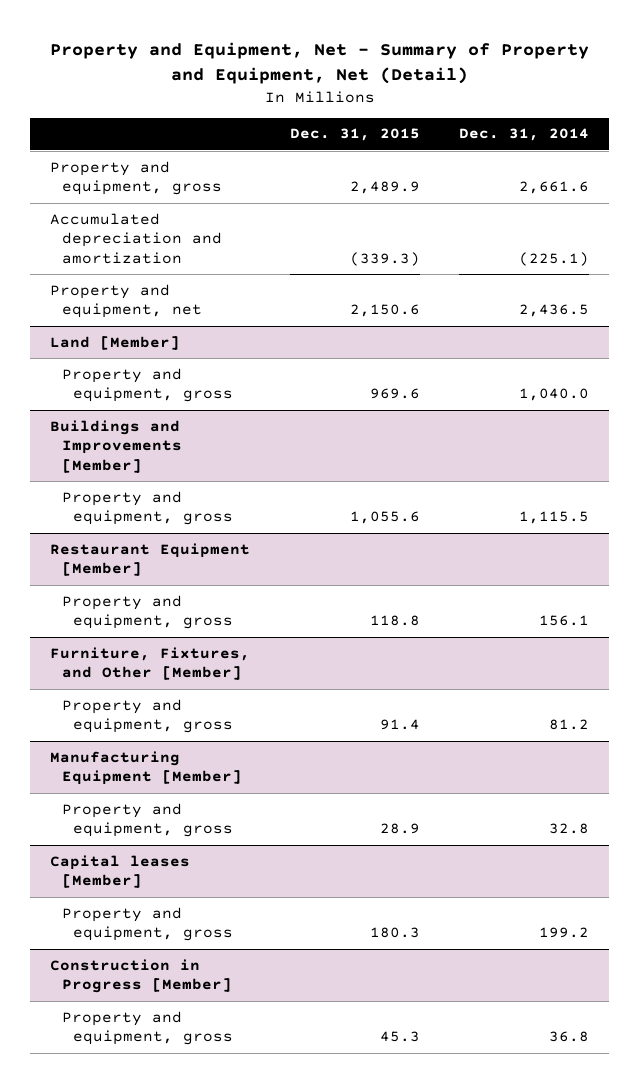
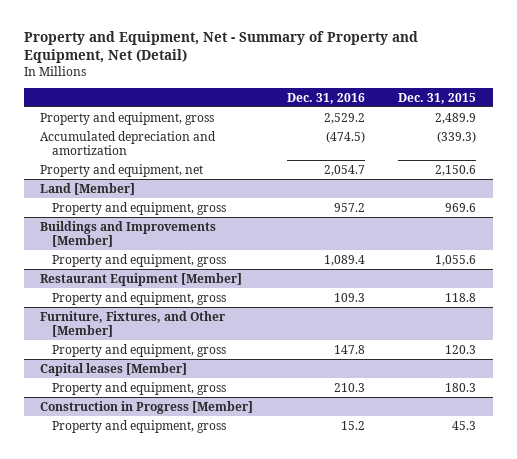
- | Dec. 31, 2015 | Dec. 31, 2014
+ | Dec. 31, 2016 | Dec. 31, 2015
@ Furniture, Fixtures, and Other [Member]
- Property and equipment, gross | 91.4 | 81.2
- Manufacturing Equipment [Member]
- Property and equipment, gross | 28.9 | 32.8
@ Furniture, Fixtures, and Other [Member]
+ Property and equipment, gross | 147.8 | 120.3

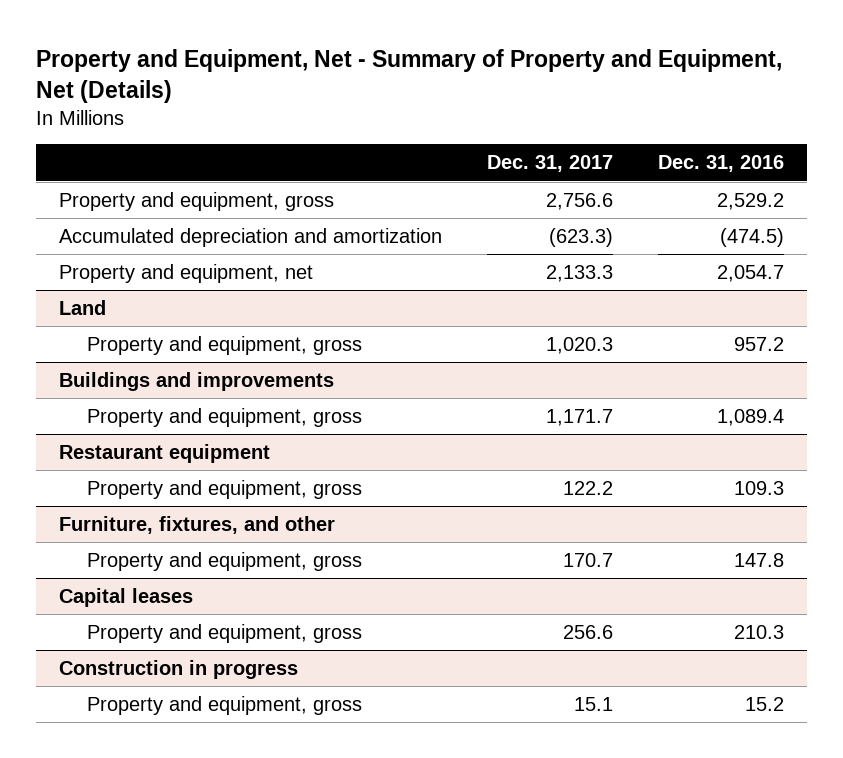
- Property and Equipment, Net - Summary of Property and Equipment, Net (Detail)
+ Property and Equipment, Net - Summary of Property and Equipment, Net (Details)
- | Dec. 31, 2016 | Dec. 31, 2015
+ | Dec. 31, 2017 | Dec. 31, 2016
- Land [Member]
+ Land
- Buildings and Improvements [Member]
+ Buildings and improvements
- Restaurant Equipment [Member]
+ Restaurant equipment
- Furniture, Fixtures, and Other [Member]
+ Furniture, fixtures, and other
- Capital leases [Member]
+ Capital leases
- Construction in Progress [Member]
+ Construction in progress

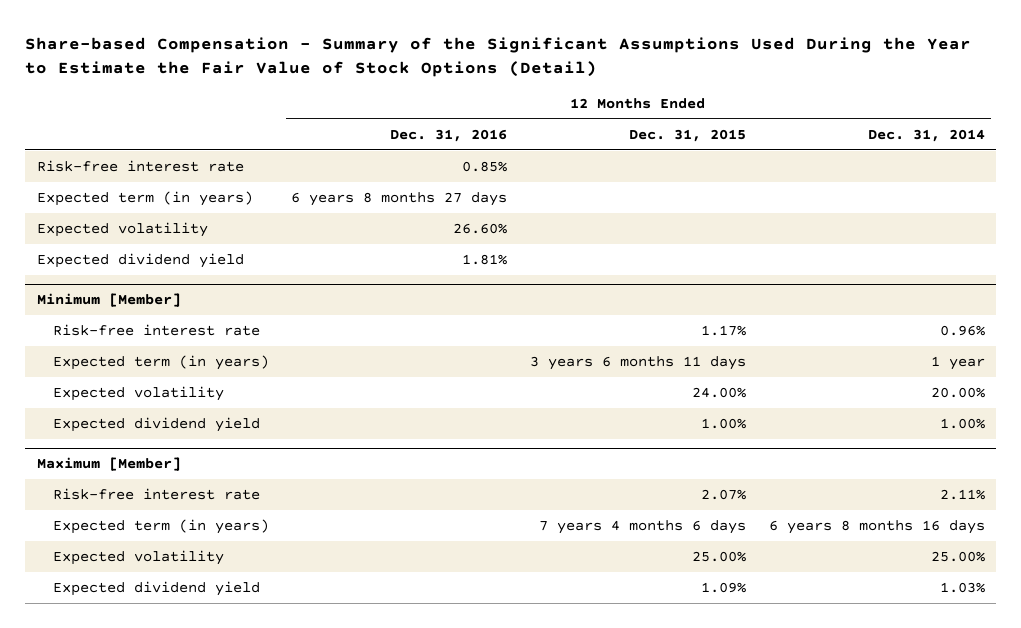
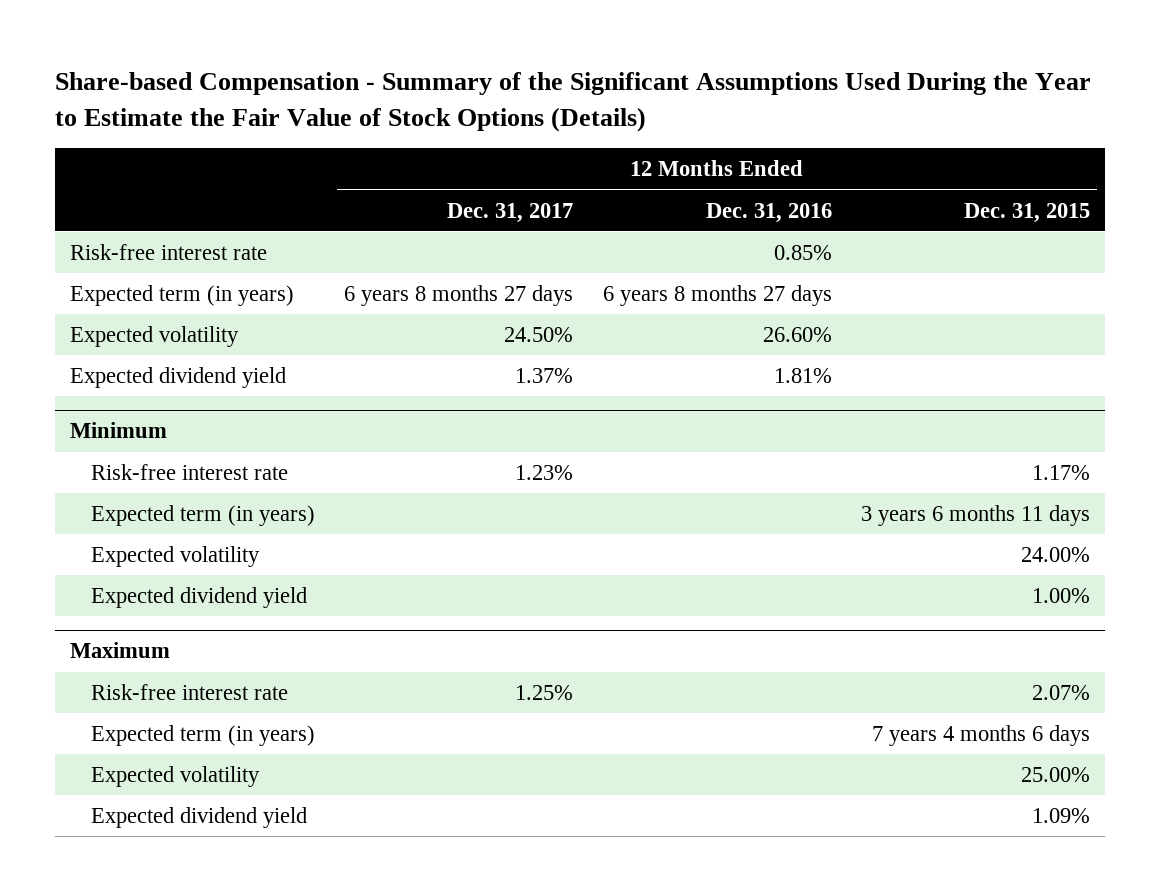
- Share-based Compensation - Summary of the Significant Assumptions Used During the Year to Estimate the Fair Value of Stock Options (Detail)
+ Share-based Compensation - Summary of the Significant Assumptions Used During the Year to Estimate the Fair Value of Stock Options (Details)
- | 12 Months Ended Dec. 31, 2016 | 12 Months Ended Dec. 31, 2015 | 12 Months Ended Dec. 31, 2014
+ | 12 Months Ended Dec. 31, 2017 | 12 Months Ended Dec. 31, 2016 | 12 Months Ended Dec. 31, 2015
- Minimum [Member]
+ Minimum
- Maximum [Member]
+ Maximum

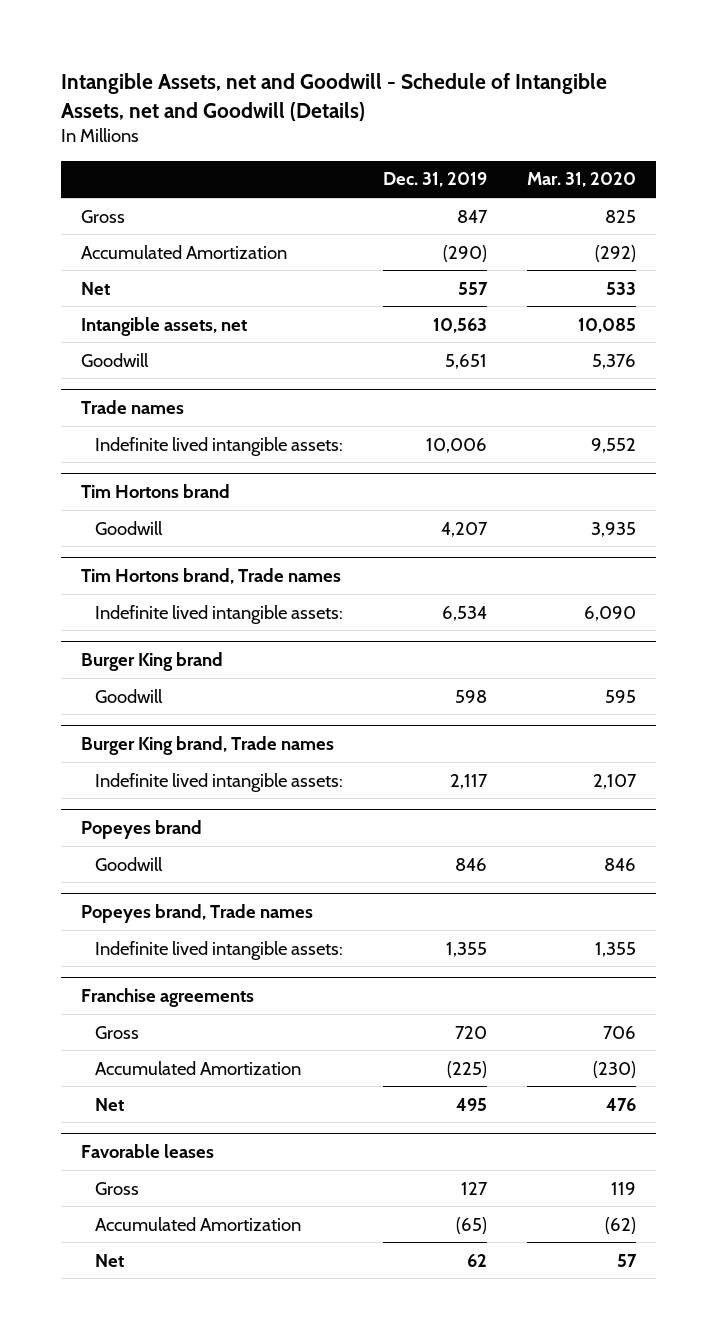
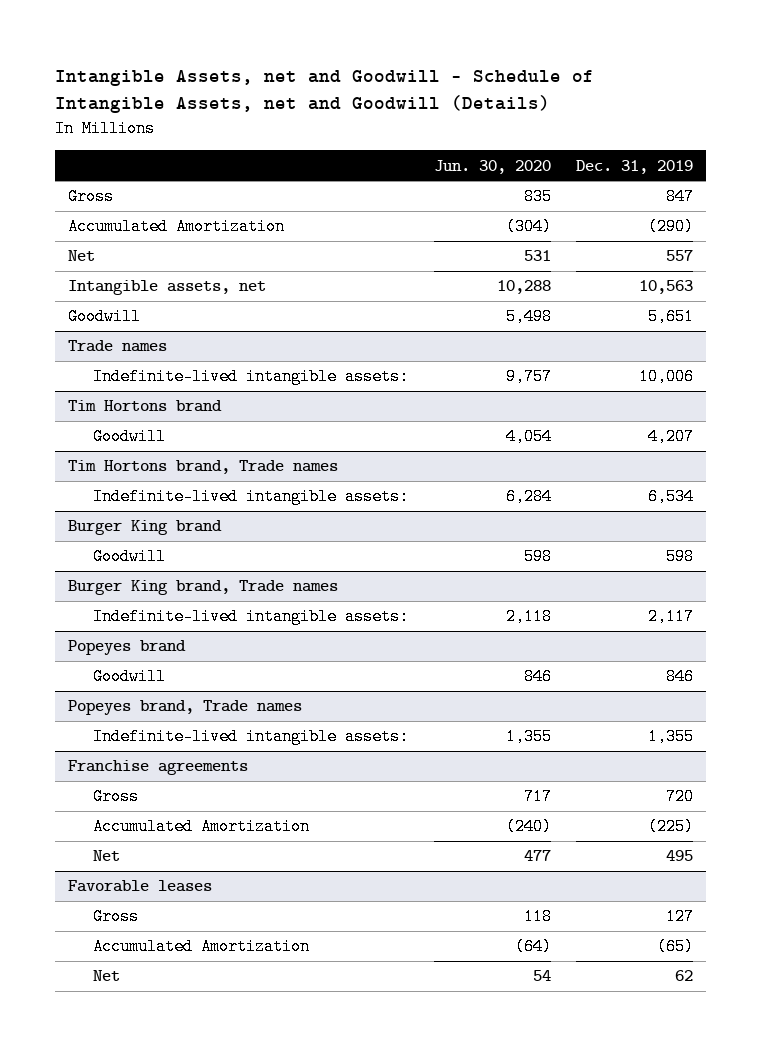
- | Dec. 31, 2019 | Mar. 31, 2020
+ | Jun. 30, 2020 | Dec. 31, 2019
@ Trade names
- Indefinite lived intangible assets: | 10,006 | 9,552
+ Indefinite-lived intangible assets: | 9,757 | 10,006
@ Tim Hortons brand, Trade names
- Indefinite lived intangible assets: | 6,534 | 6,090
+ Indefinite-lived intangible assets: | 6,284 | 6,534
@ Burger King brand, Trade names
- Indefinite lived intangible assets: | 2,117 | 2,107
+ Indefinite-lived intangible assets: | 2,118 | 2,117
@ Popeyes brand, Trade names
- Indefinite lived intangible assets: | 1,355 | 1,355
+ Indefinite-lived intangible assets: | 1,355 | 1,355

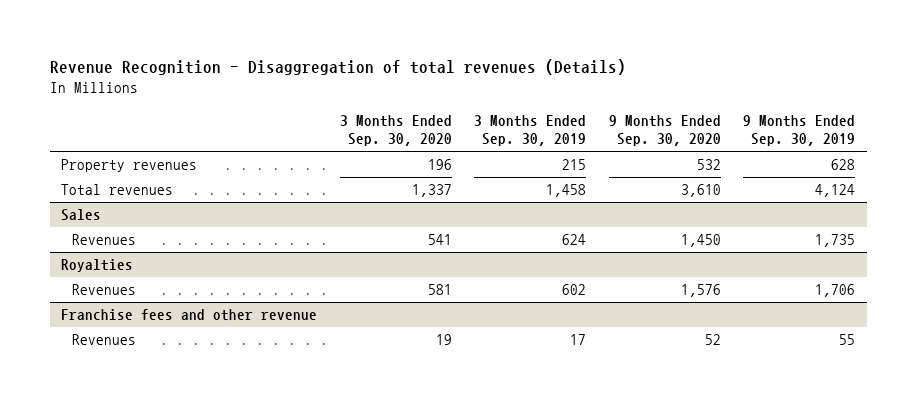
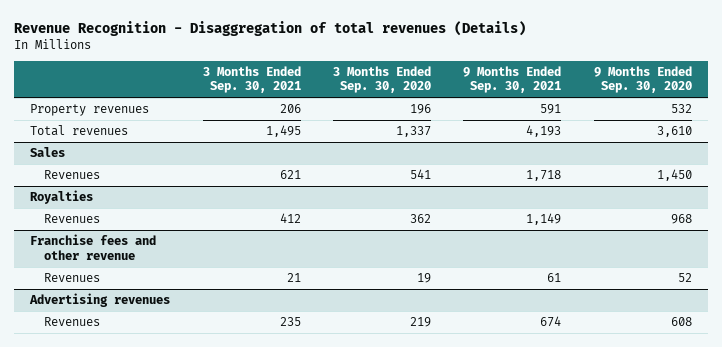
- | 3 Months Ended Sep. 30, 2020 | 3 Months Ended Sep. 30, 2019 | 9 Months Ended Sep. 30, 2020 | 9 Months Ended Sep. 30, 2019
+ | 3 Months Ended Sep. 30, 2021 | 3 Months Ended Sep. 30, 2020 | 9 Months Ended Sep. 30, 2021 | 9 Months Ended Sep. 30, 2020
@ Royalties
- Revenues | 581 | 602 | 1,576 | 1,706
+ Revenues | 412 | 362 | 1,149 | 968
+ Advertising revenues
+ Revenues | 235 | 219 | 674 | 608

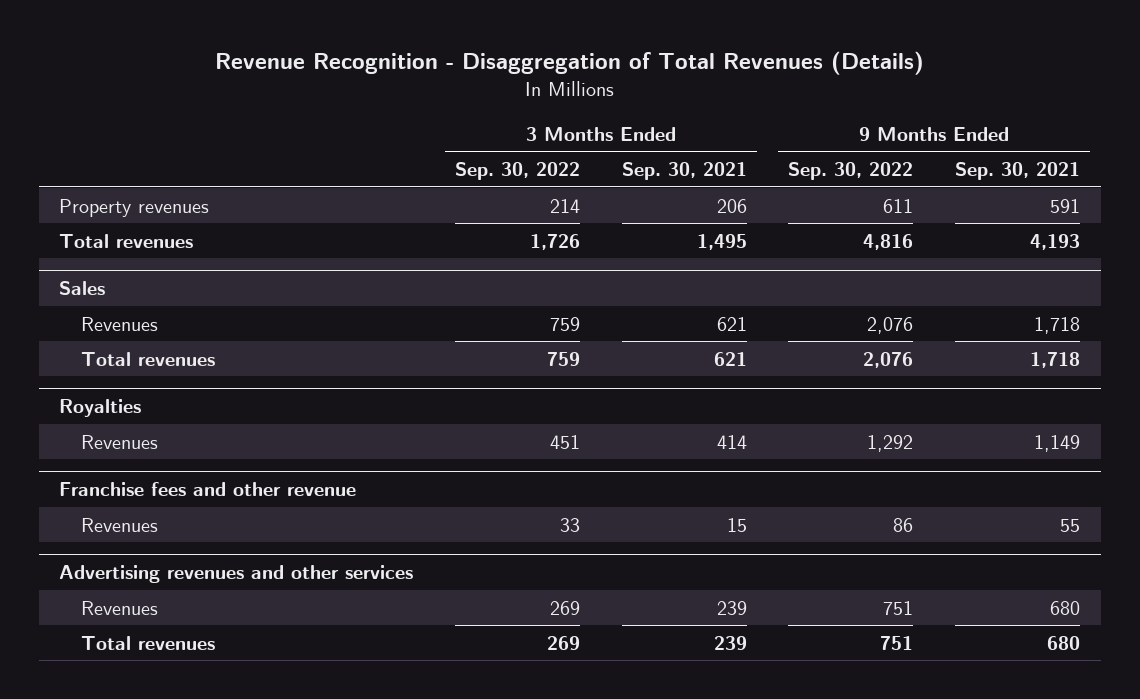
- Revenue Recognition - Disaggregation of total revenues (Details)
+ Revenue Recognition - Disaggregation of Total Revenues (Details)
- | 3 Months Ended Sep. 30, 2021 | 3 Months Ended Sep. 30, 2020 | 9 Months Ended Sep. 30, 2021 | 9 Months Ended Sep. 30, 2020
+ | 3 Months Ended Sep. 30, 2022 | 3 Months Ended Sep. 30, 2021 | 9 Months Ended Sep. 30, 2022 | 9 Months Ended Sep. 30, 2021
@ Sales
+ Total revenues | 759 | 621 | 2,076 | 1,718
@ Royalties
- Revenues | 412 | 362 | 1,149 | 968
+ Revenues | 451 | 414 | 1,292 | 1,149
@ Franchise fees and other revenue
- Revenues | 21 | 19 | 61 | 52
- Advertising revenues
- Revenues | 235 | 219 | 674 | 608
@ Franchise fees and other revenue
+ Revenues | 33 | 15 | 86 | 55
+ Advertising revenues and other services
+ Revenues | 269 | 239 | 751 | 680
+ Total revenues | 269 | 239 | 751 | 680

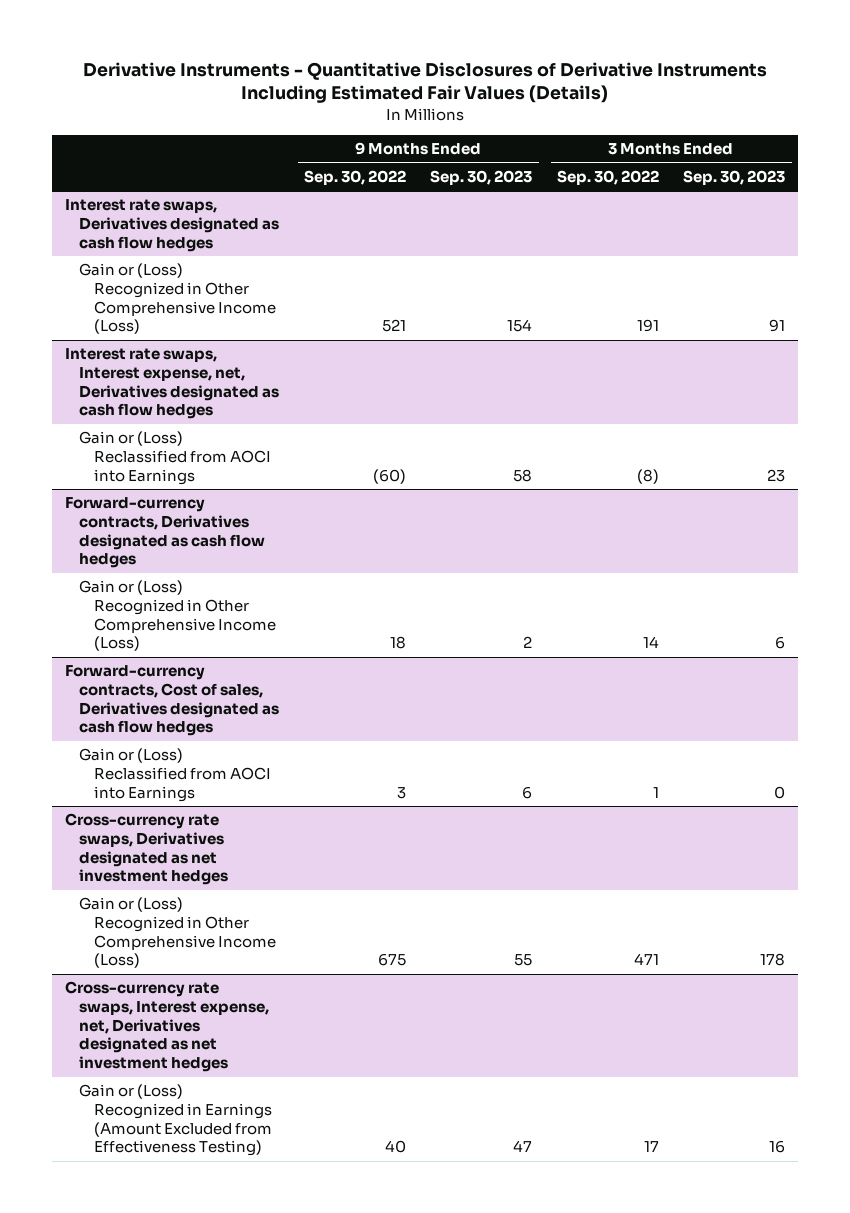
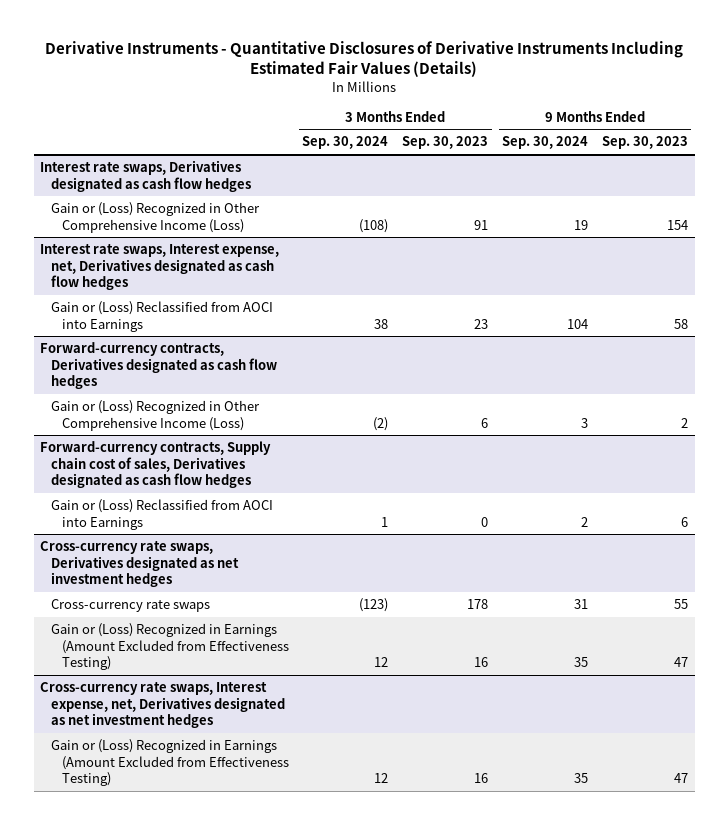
- | 9 Months Ended Sep. 30, 2022 | 9 Months Ended Sep. 30, 2023 | 3 Months Ended Sep. 30, 2022 | 3 Months Ended Sep. 30, 2023
+ | 3 Months Ended Sep. 30, 2024 | 3 Months Ended Sep. 30, 2023 | 9 Months Ended Sep. 30, 2024 | 9 Months Ended Sep. 30, 2023
- Forward-currency contracts, Cost of sales, Derivatives designated as cash flow hedges
+ Forward-currency contracts, Supply chain cost of sales, Derivatives designated as cash flow hedges
@ Cross-currency rate swaps, Derivatives designated as net investment hedges
- Gain or (Loss) Recognized in Other Comprehensive Income (Loss) | 675 | 55 | 471 | 178
+ Cross-currency rate swaps | (123) | 178 | 31 | 55
+ Gain or (Loss) Recognized in Earnings (Amount Excluded from Effectiveness Testing) | 12 | 16 | 35 | 47

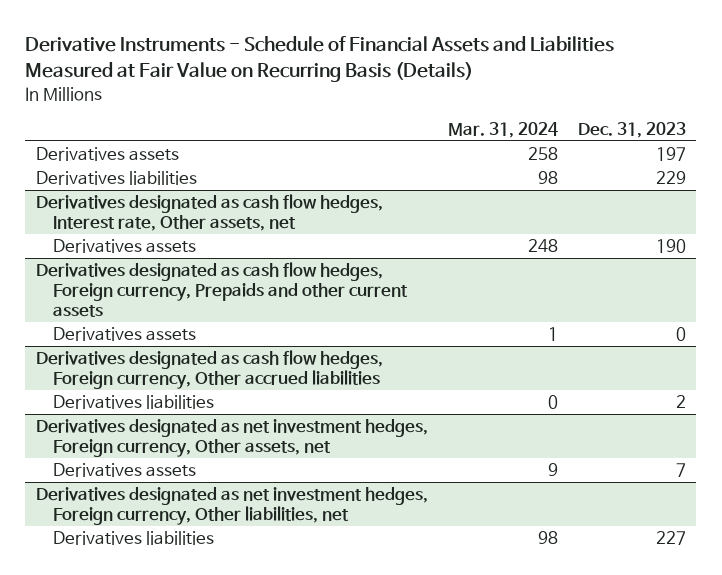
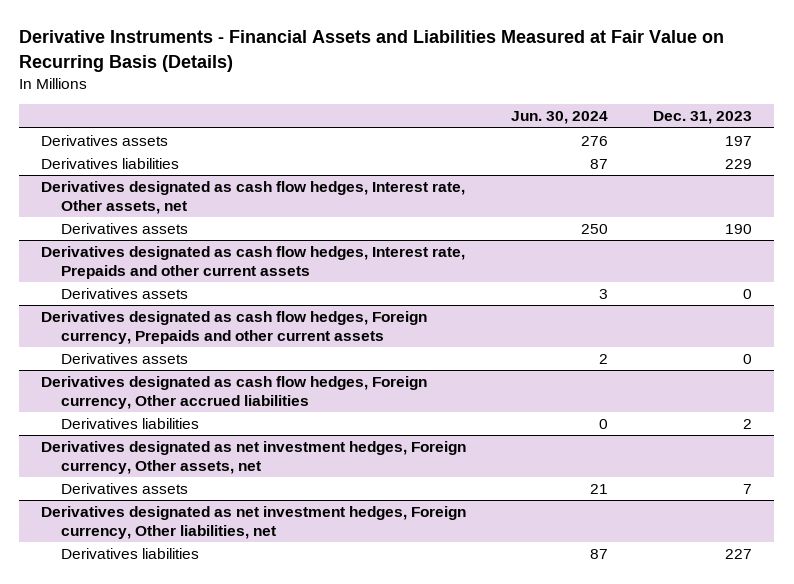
- Derivative Instruments - Schedule of Financial Assets and Liabilities Measured at Fair Value on Recurring Basis (Details)
+ Derivative Instruments - Financial Assets and Liabilities Measured at Fair Value on Recurring Basis (Details)
- | Mar. 31, 2024 | Dec. 31, 2023
+ | Jun. 30, 2024 | Dec. 31, 2023
+ Derivatives designated as cash flow hedges, Interest rate, Prepaids and other current assets
+ Derivatives assets | 3 | 0

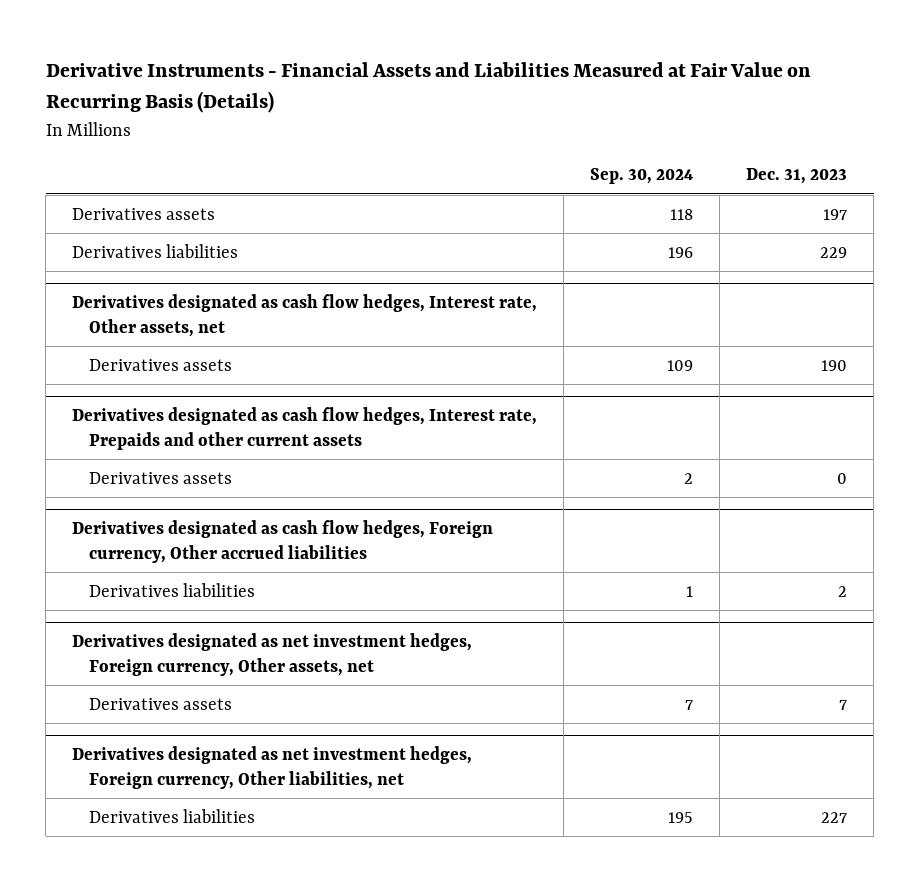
- | Jun. 30, 2024 | Dec. 31, 2023
+ | Sep. 30, 2024 | Dec. 31, 2023
- Derivatives designated as cash flow hedges, Foreign currency, Prepaids and other current assets
- Derivatives assets | 2 | 0

